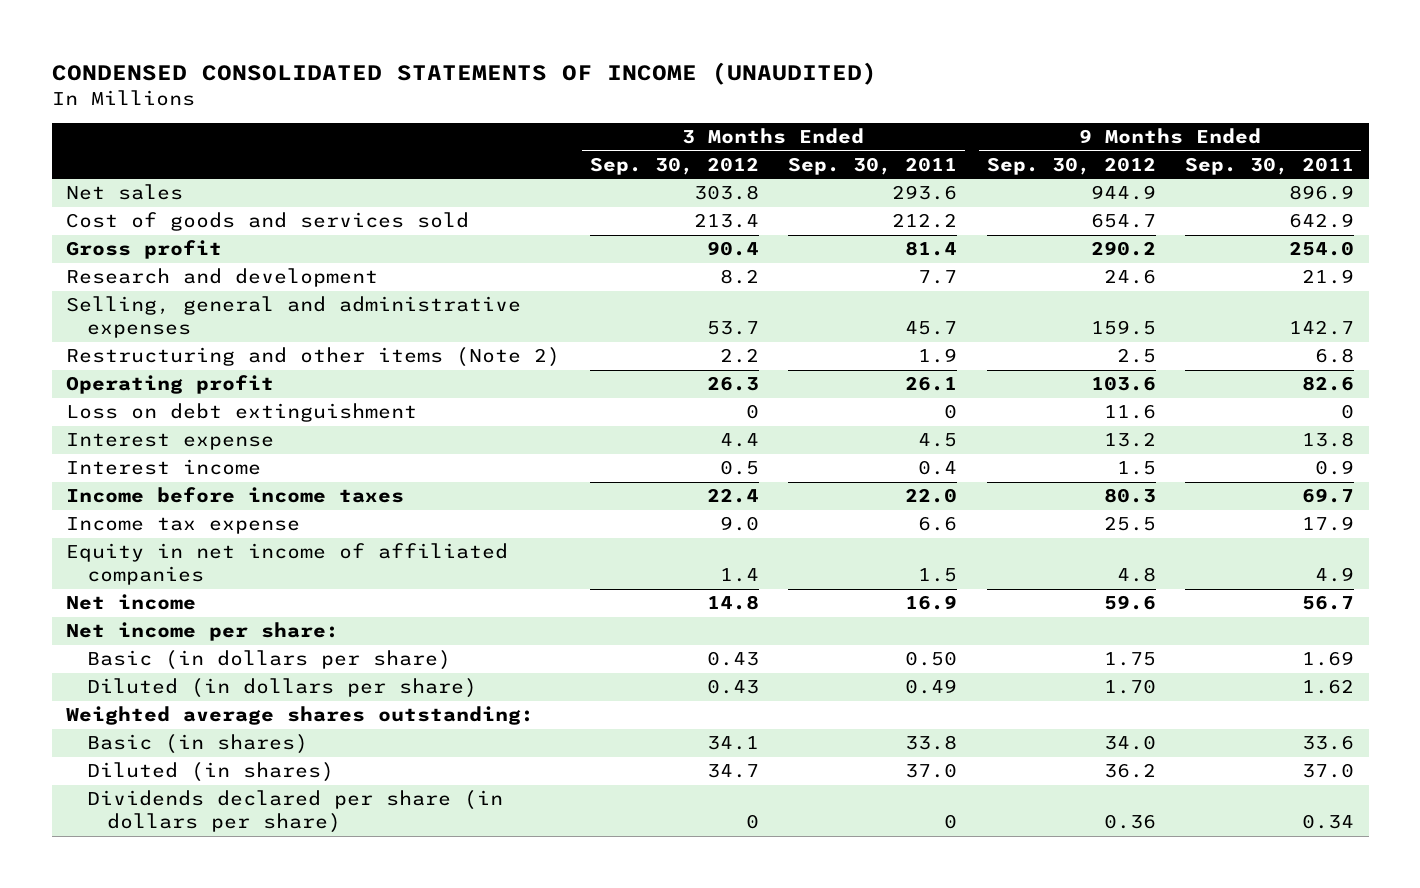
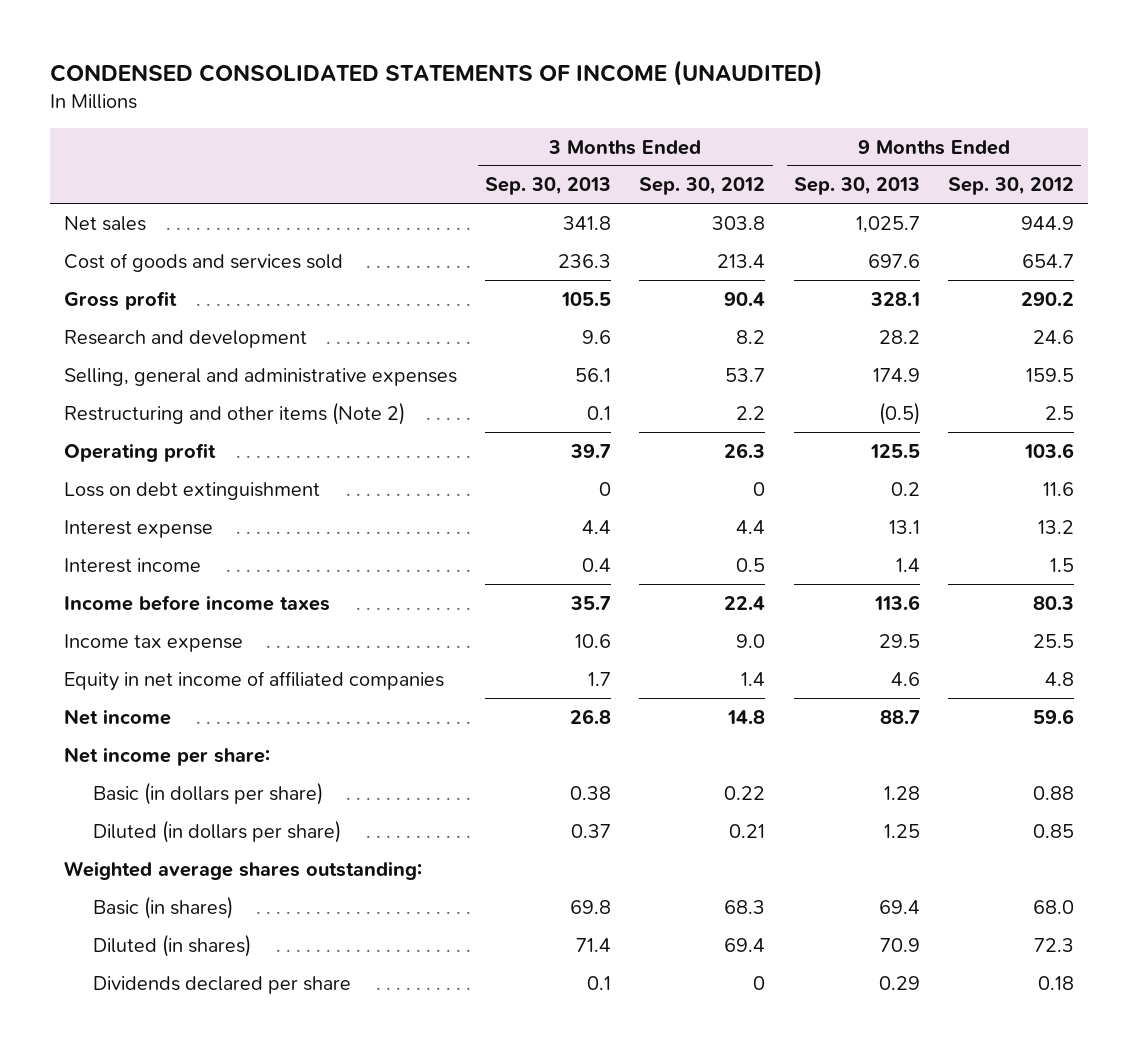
- | 3 Months Ended Sep. 30, 2012 | 3 Months Ended Sep. 30, 2011 | 9 Months Ended Sep. 30, 2012 | 9 Months Ended Sep. 30, 2011
+ | 3 Months Ended Sep. 30, 2013 | 3 Months Ended Sep. 30, 2012 | 9 Months Ended Sep. 30, 2013 | 9 Months Ended Sep. 30, 2012
- Basic (in dollars per share) | 0.43 | 0.50 | 1.75 | 1.69
- Diluted (in dollars per share) | 0.43 | 0.49 | 1.70 | 1.62
+ Basic (in dollars per share) | 0.38 | 0.22 | 1.28 | 0.88
+ Diluted (in dollars per share) | 0.37 | 0.21 | 1.25 | 0.85
- Basic (in shares) | 34.1 | 33.8 | 34.0 | 33.6
- Diluted (in shares) | 34.7 | 37.0 | 36.2 | 37.0
- Dividends declared per share (in dollars per share) | 0 | 0 | 0.36 | 0.34
+ Basic (in shares) | 69.8 | 68.3 | 69.4 | 68.0
+ Diluted (in shares) | 71.4 | 69.4 | 70.9 | 72.3
+ Dividends declared per share | 0.1 | 0 | 0.29 | 0.18

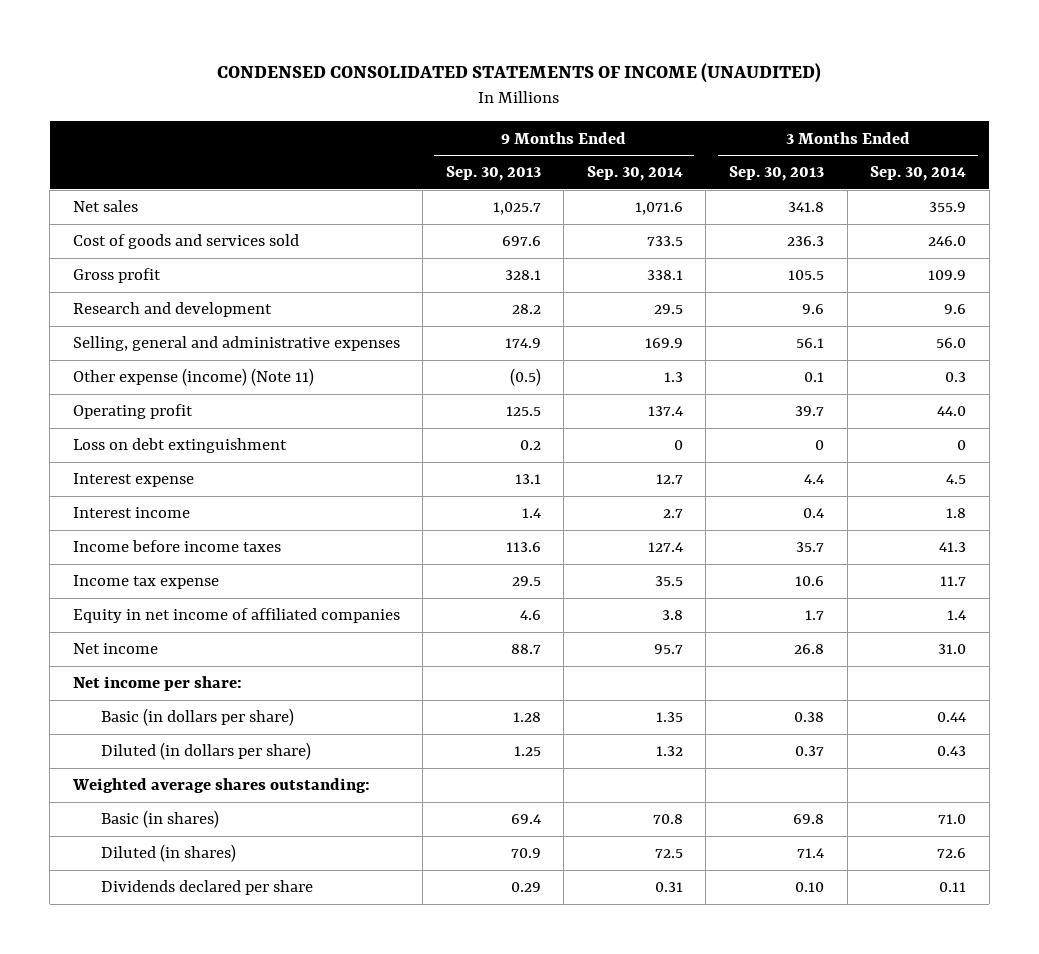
- | 3 Months Ended Sep. 30, 2013 | 3 Months Ended Sep. 30, 2012 | 9 Months Ended Sep. 30, 2013 | 9 Months Ended Sep. 30, 2012
+ | 9 Months Ended Sep. 30, 2013 | 9 Months Ended Sep. 30, 2014 | 3 Months Ended Sep. 30, 2013 | 3 Months Ended Sep. 30, 2014
- Restructuring and other items (Note 2) | 0.1 | 2.2 | (0.5) | 2.5
+ Other expense (income) (Note 11) | (0.5) | 1.3 | 0.1 | 0.3
- Dividends declared per share | 0.1 | 0 | 0.29 | 0.18
+ Dividends declared per share | 0.29 | 0.31 | 0.10 | 0.11

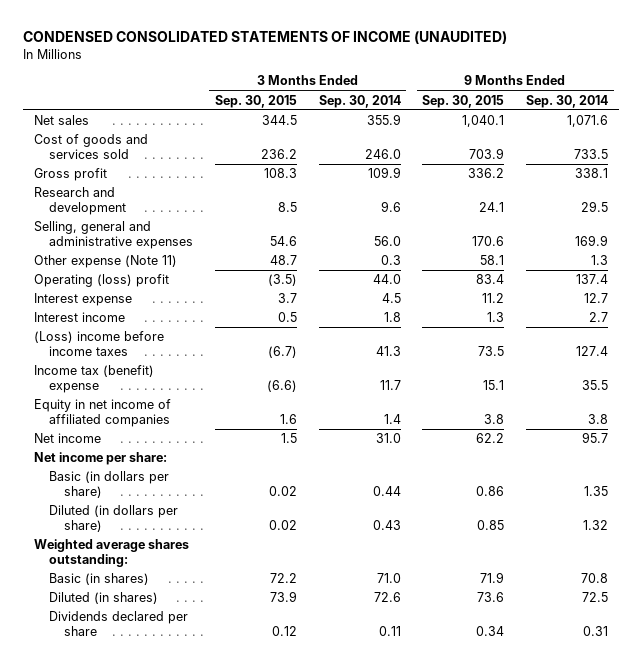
- | 9 Months Ended Sep. 30, 2013 | 9 Months Ended Sep. 30, 2014 | 3 Months Ended Sep. 30, 2013 | 3 Months Ended Sep. 30, 2014
+ | 3 Months Ended Sep. 30, 2015 | 3 Months Ended Sep. 30, 2014 | 9 Months Ended Sep. 30, 2015 | 9 Months Ended Sep. 30, 2014
- Other expense (income) (Note 11) | (0.5) | 1.3 | 0.1 | 0.3
- Operating profit | 125.5 | 137.4 | 39.7 | 44.0
- Loss on debt extinguishment | 0.2 | 0 | 0 | 0
+ Other expense (Note 11) | 48.7 | 0.3 | 58.1 | 1.3
+ Operating (loss) profit | (3.5) | 44.0 | 83.4 | 137.4
- Income before income taxes | 113.6 | 127.4 | 35.7 | 41.3
- Income tax expense | 29.5 | 35.5 | 10.6 | 11.7
+ (Loss) income before income taxes | (6.7) | 41.3 | 73.5 | 127.4
+ Income tax (benefit) expense | (6.6) | 11.7 | 15.1 | 35.5

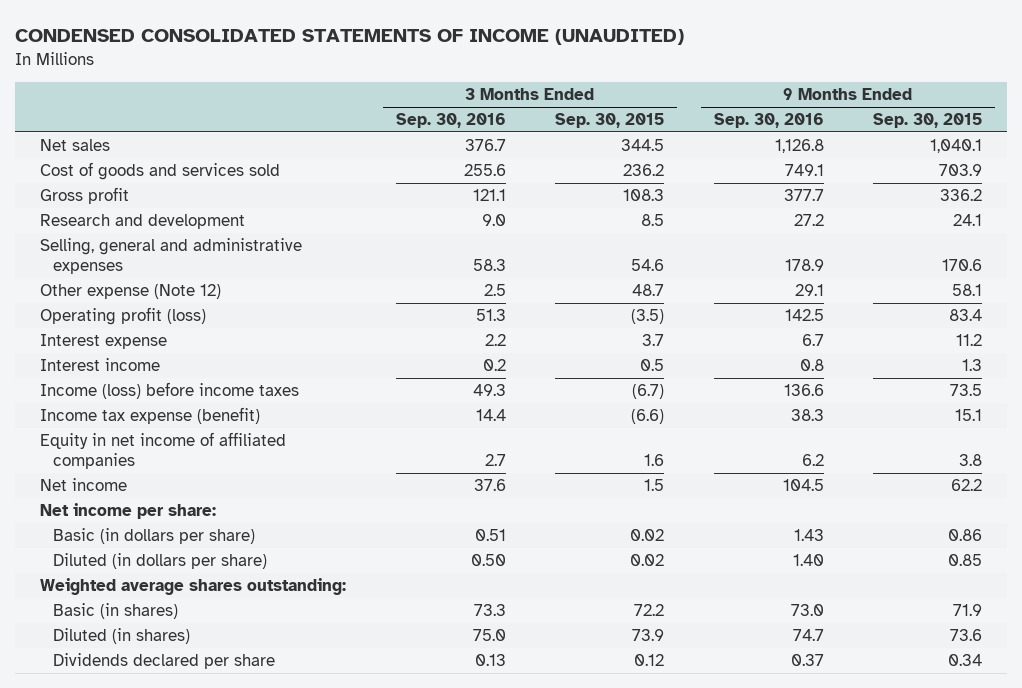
- | 3 Months Ended Sep. 30, 2015 | 3 Months Ended Sep. 30, 2014 | 9 Months Ended Sep. 30, 2015 | 9 Months Ended Sep. 30, 2014
+ | 3 Months Ended Sep. 30, 2016 | 3 Months Ended Sep. 30, 2015 | 9 Months Ended Sep. 30, 2016 | 9 Months Ended Sep. 30, 2015
- Other expense (Note 11) | 48.7 | 0.3 | 58.1 | 1.3
- Operating (loss) profit | (3.5) | 44.0 | 83.4 | 137.4
+ Other expense (Note 12) | 2.5 | 48.7 | 29.1 | 58.1
+ Operating profit (loss) | 51.3 | (3.5) | 142.5 | 83.4
- (Loss) income before income taxes | (6.7) | 41.3 | 73.5 | 127.4
- Income tax (benefit) expense | (6.6) | 11.7 | 15.1 | 35.5
+ Income (loss) before income taxes | 49.3 | (6.7) | 136.6 | 73.5
+ Income tax expense (benefit) | 14.4 | (6.6) | 38.3 | 15.1

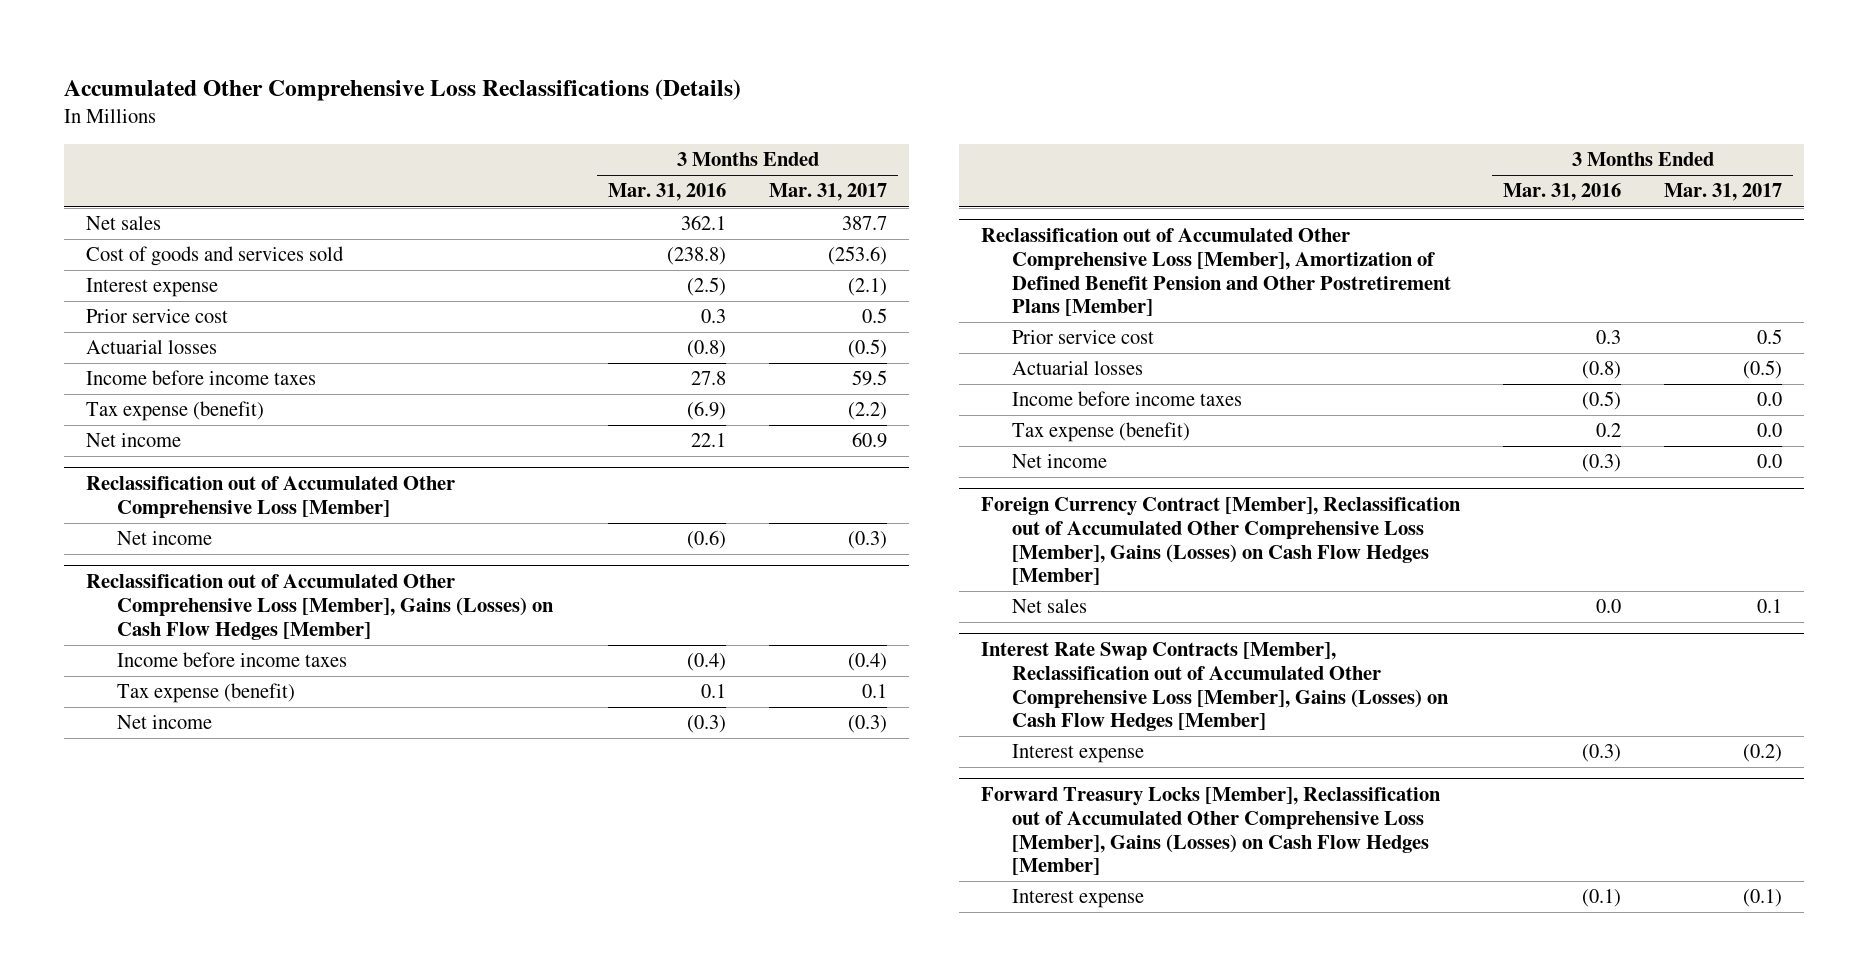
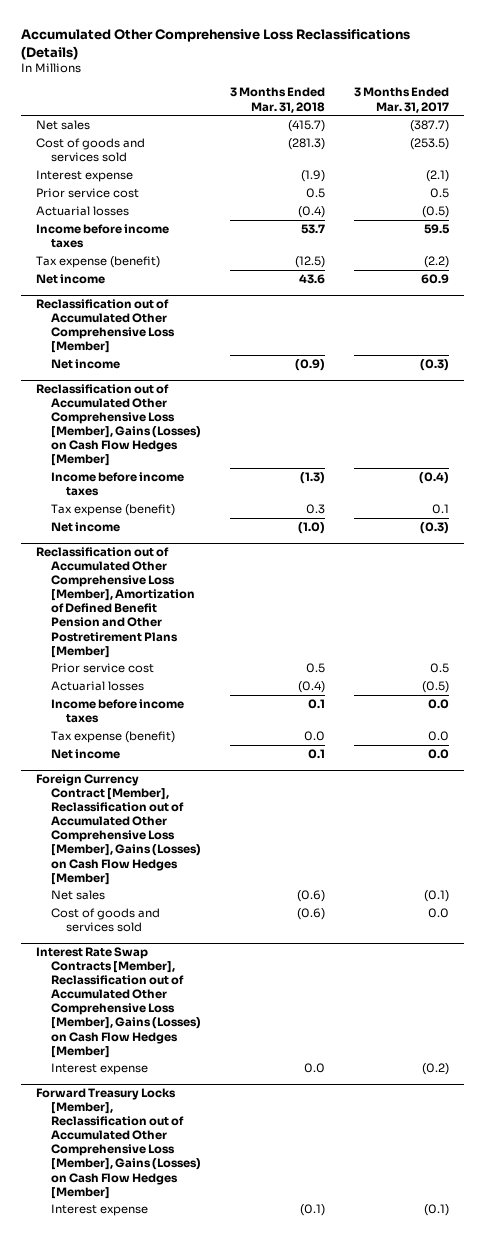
- | 3 Months Ended Mar. 31, 2016 | 3 Months Ended Mar. 31, 2017
+ | 3 Months Ended Mar. 31, 2018 | 3 Months Ended Mar. 31, 2017
- Net sales | 362.1 | 387.7
- Cost of goods and services sold | (238.8) | (253.6)
+ Net sales | (415.7) | (387.7)
+ Cost of goods and services sold | (281.3) | (253.5)
@ Foreign Currency Contract [Member], Reclassification out of Accumulated Other Comprehensive Loss [Member], Gains (Losses) on Cash Flow Hedges [Member]
- Net sales | 0.0 | 0.1
+ Net sales | (0.6) | (0.1)
+ Cost of goods and services sold | (0.6) | 0.0

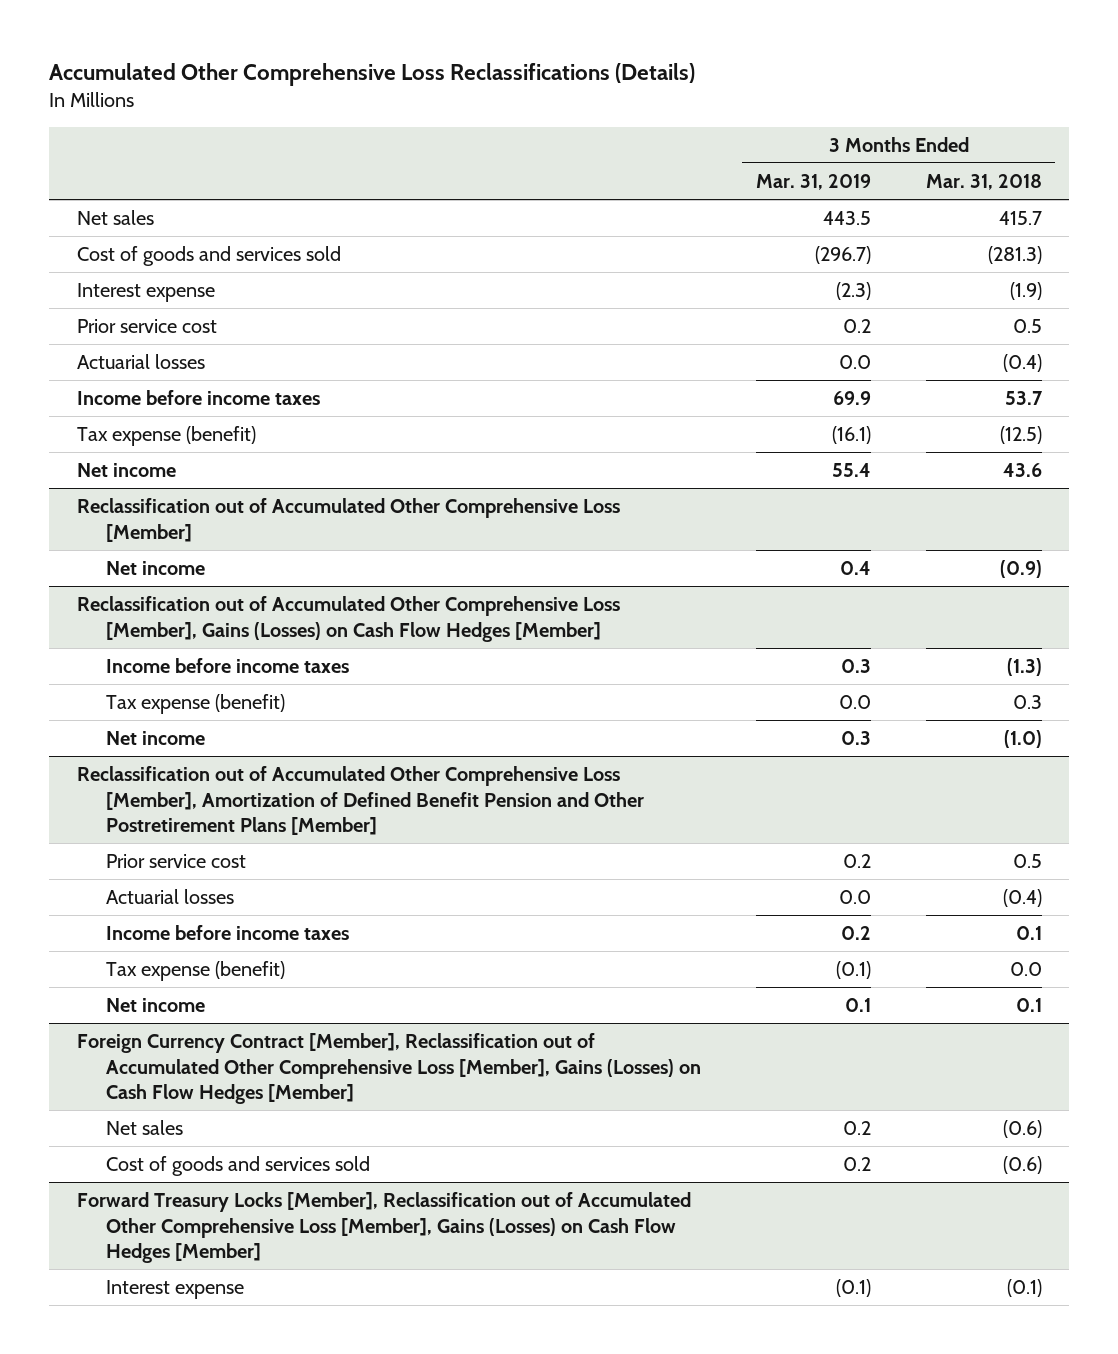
- | 3 Months Ended Mar. 31, 2018 | 3 Months Ended Mar. 31, 2017
+ | 3 Months Ended Mar. 31, 2019 | 3 Months Ended Mar. 31, 2018
- Net sales | (415.7) | (387.7)
+ Net sales | 443.5 | 415.7
- Interest Rate Swap Contracts [Member], Reclassification out of Accumulated Other Comprehensive Loss [Member], Gains (Losses) on Cash Flow Hedges [Member]
- Interest expense | 0.0 | (0.2)

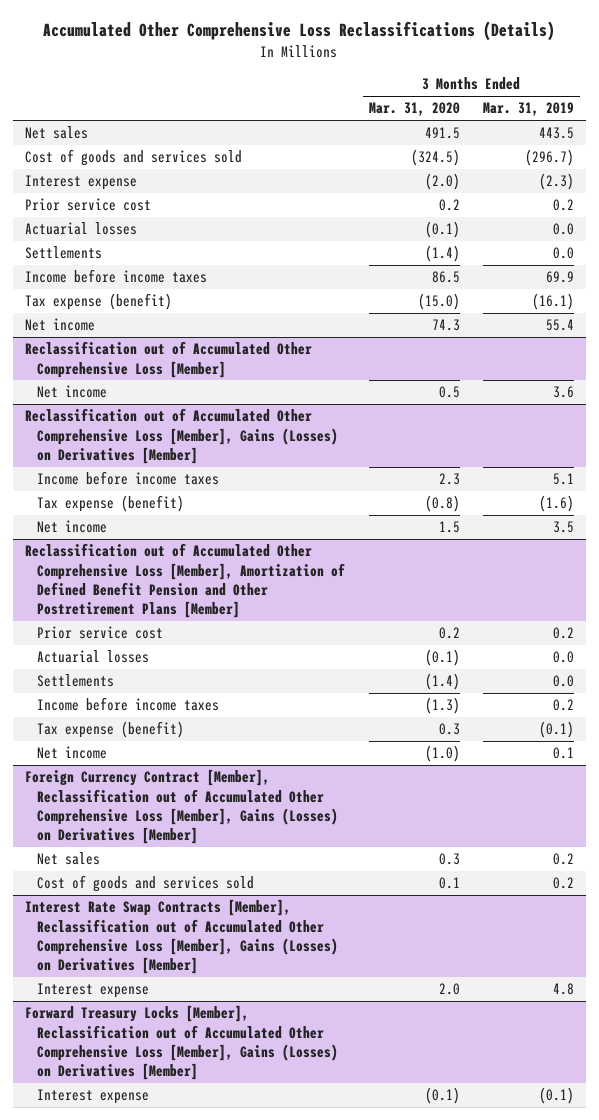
- | 3 Months Ended Mar. 31, 2019 | 3 Months Ended Mar. 31, 2018
+ | 3 Months Ended Mar. 31, 2020 | 3 Months Ended Mar. 31, 2019
+ Settlements | (1.4) | 0.0
@ Reclassification out of Accumulated Other Comprehensive Loss [Member]
- Net income | 0.4 | (0.9)
- Reclassification out of Accumulated Other Comprehensive Loss [Member], Gains (Losses) on Cash Flow Hedges [Member]
- Income before income taxes | 0.3 | (1.3)
- Tax expense (benefit) | 0.0 | 0.3
- Net income | 0.3 | (1.0)
@ Reclassification out of Accumulated Other Comprehensive Loss [Member]
+ Net income | 0.5 | 3.6
+ Reclassification out of Accumulated Other Comprehensive Loss [Member], Gains (Losses) on Derivatives [Member]
+ Income before income taxes | 2.3 | 5.1
+ Tax expense (benefit) | (0.8) | (1.6)
+ Net income | 1.5 | 3.5
@ Reclassification out of Accumulated Other Comprehensive Loss [Member], Amortization of Defined Benefit Pension and Other Postretirement Plans [Member]
+ Settlements | (1.4) | 0.0
- Foreign Currency Contract [Member], Reclassification out of Accumulated Other Comprehensive Loss [Member], Gains (Losses) on Cash Flow Hedges [Member]
+ Foreign Currency Contract [Member], Reclassification out of Accumulated Other Comprehensive Loss [Member], Gains (Losses) on Derivatives [Member]
- Forward Treasury Locks [Member], Reclassification out of Accumulated Other Comprehensive Loss [Member], Gains (Losses) on Cash Flow Hedges [Member]
+ Interest Rate Swap Contracts [Member], Reclassification out of Accumulated Other Comprehensive Loss [Member], Gains (Losses) on Derivatives [Member]
+ Interest expense | 2.0 | 4.8
+ Forward Treasury Locks [Member], Reclassification out of Accumulated Other Comprehensive Loss [Member], Gains (Losses) on Derivatives [Member]

